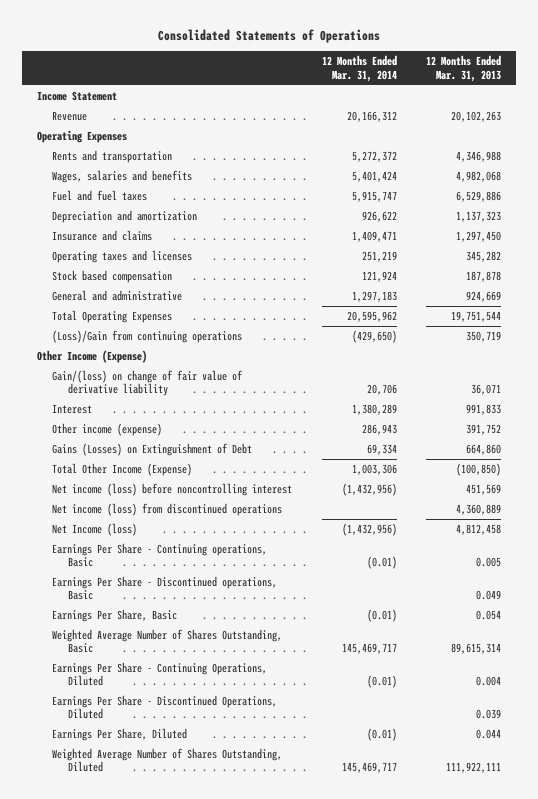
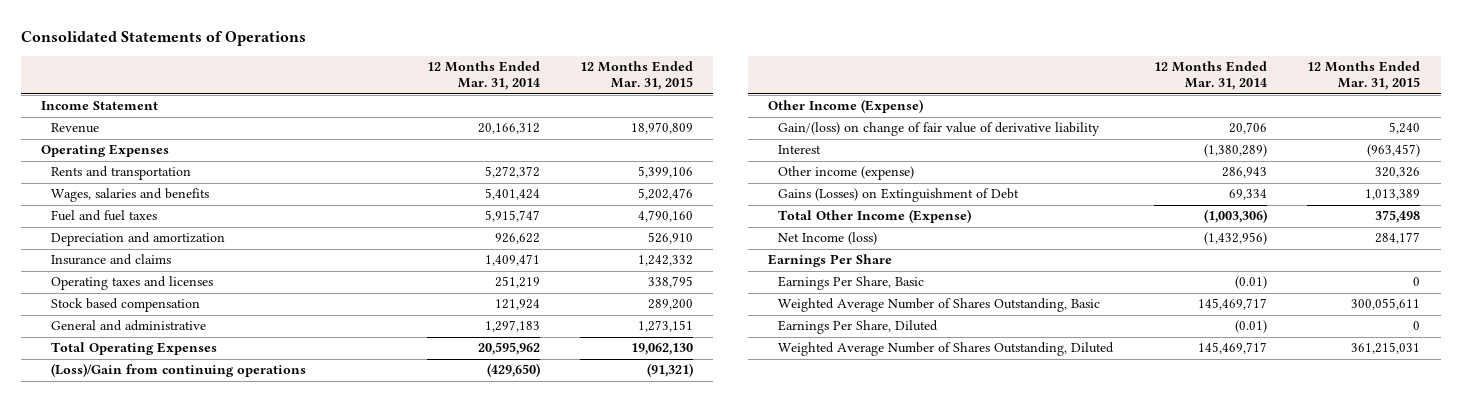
- | 12 Months Ended Mar. 31, 2014 | 12 Months Ended Mar. 31, 2013
+ | 12 Months Ended Mar. 31, 2014 | 12 Months Ended Mar. 31, 2015
- Interest | 1,380,289 | 991,833
+ Interest | (1,380,289) | (963,457)
- Total Other Income (Expense) | 1,003,306 | (100,850)
- Net income (loss) before noncontrolling interest | (1,432,956) | 451,569
- Net income (loss) from discontinued operations | | 4,360,889
+ Total Other Income (Expense) | (1,003,306) | 375,498
- Earnings Per Share - Continuing operations, Basic | (0.01) | 0.005
- Earnings Per Share - Discontinued operations, Basic | | 0.049
+ Earnings Per Share
- Earnings Per Share - Continuing Operations, Diluted | (0.01) | 0.004
- Earnings Per Share - Discontinued Operations, Diluted | | 0.039

